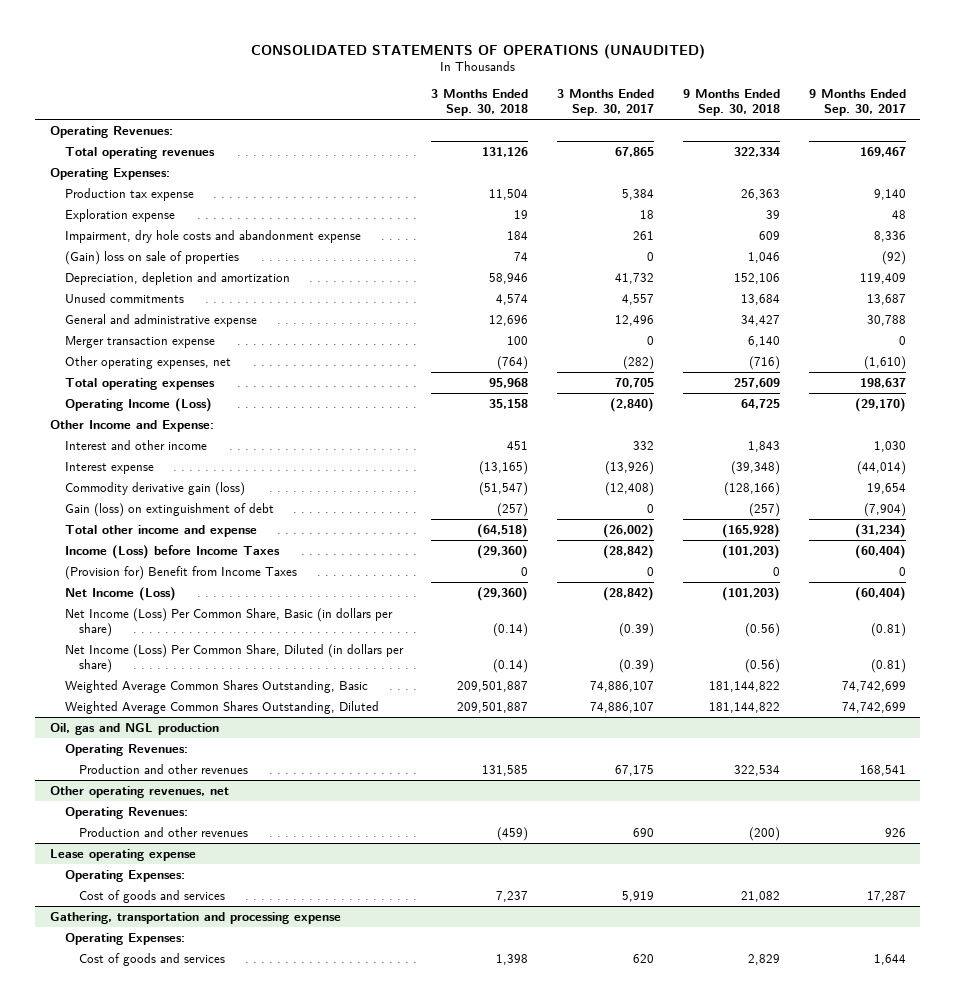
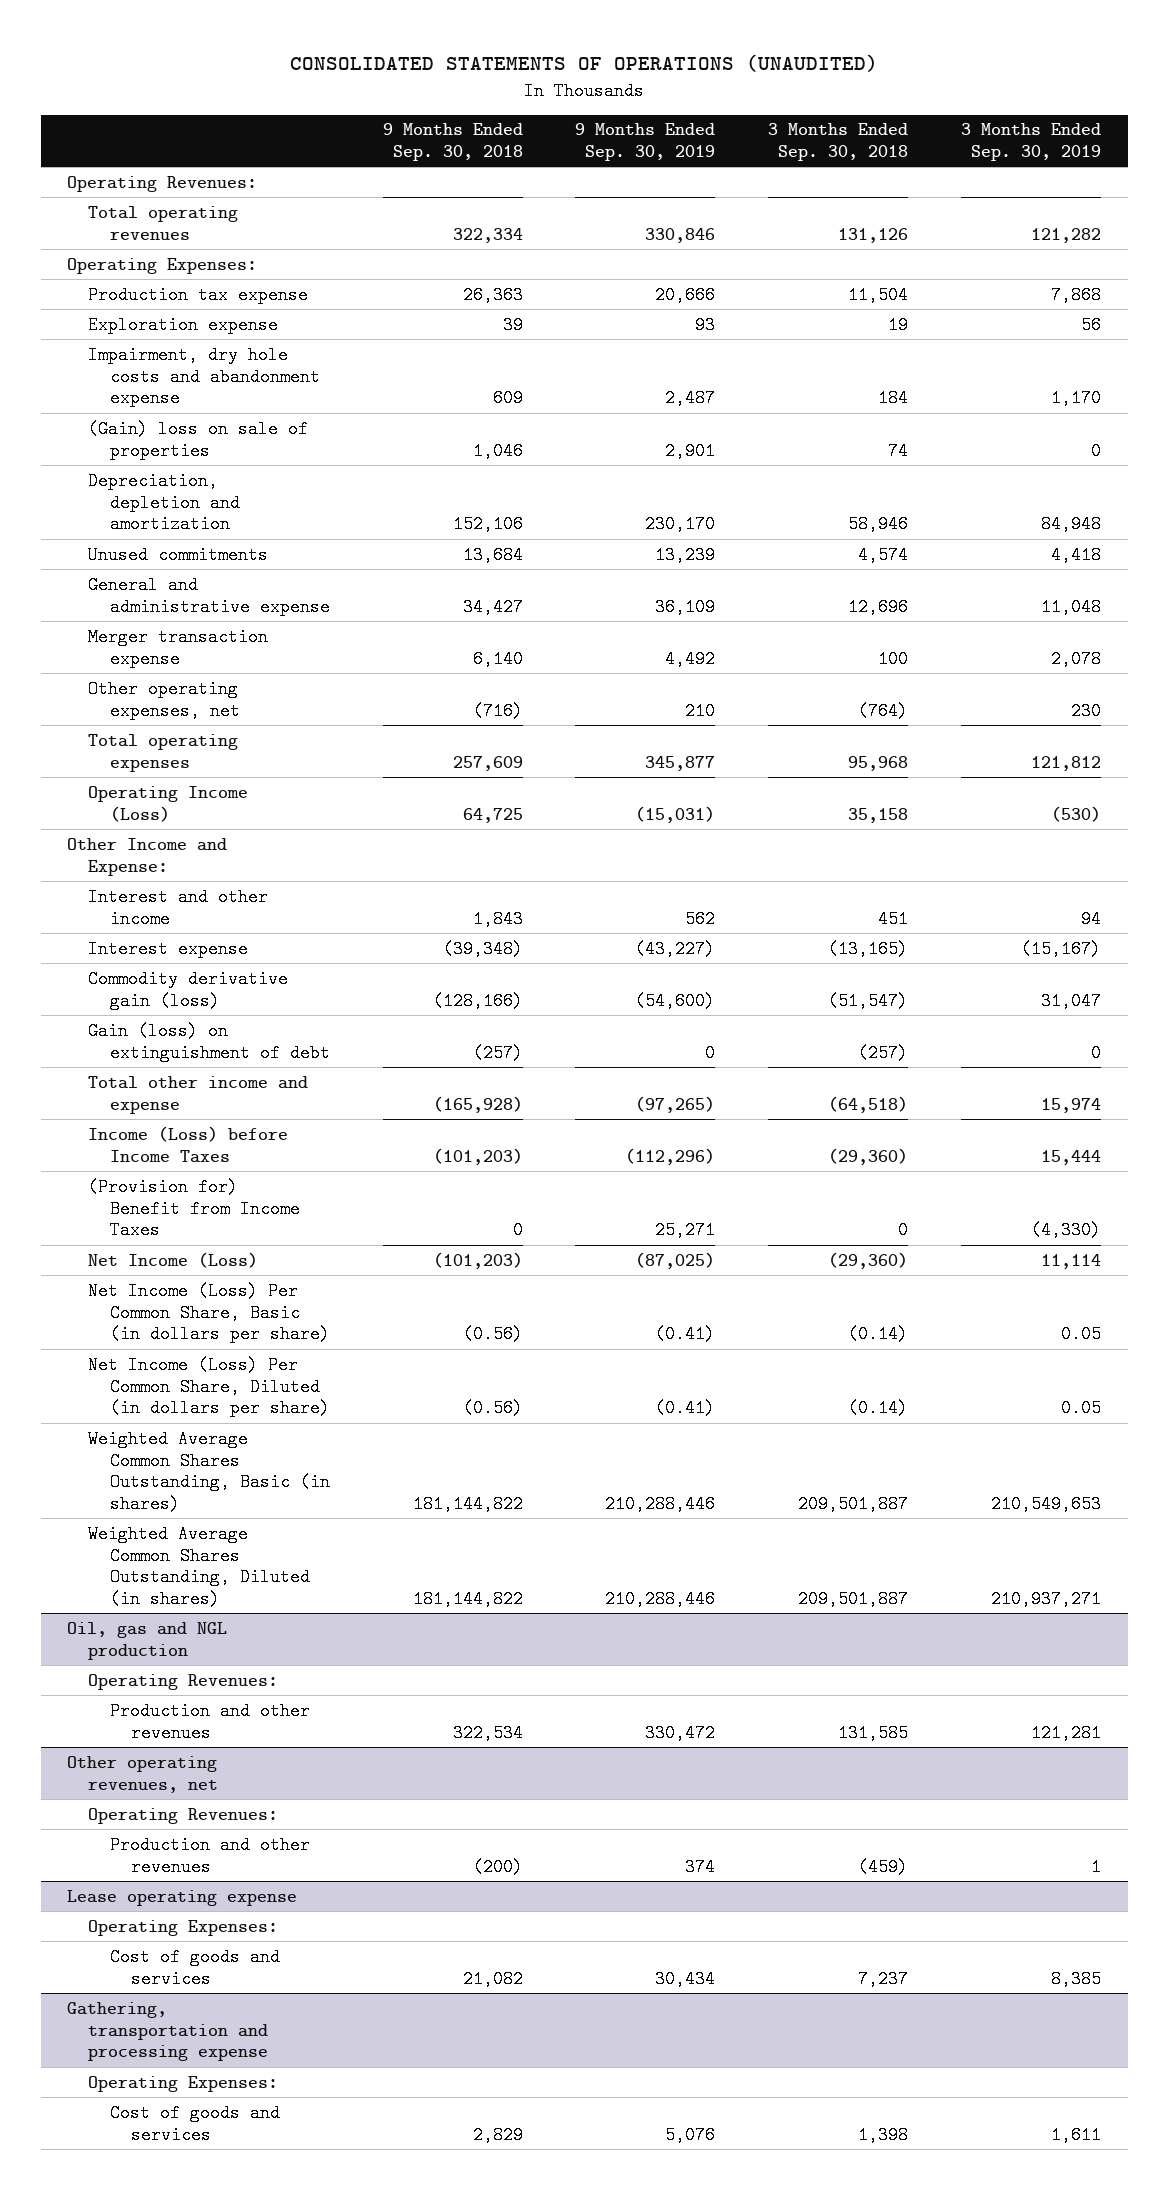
- | 3 Months Ended Sep. 30, 2018 | 3 Months Ended Sep. 30, 2017 | 9 Months Ended Sep. 30, 2018 | 9 Months Ended Sep. 30, 2017
+ | 9 Months Ended Sep. 30, 2018 | 9 Months Ended Sep. 30, 2019 | 3 Months Ended Sep. 30, 2018 | 3 Months Ended Sep. 30, 2019
- Weighted Average Common Shares Outstanding, Basic | 209,501,887 | 74,886,107 | 181,144,822 | 74,742,699
- Weighted Average Common Shares Outstanding, Diluted | 209,501,887 | 74,886,107 | 181,144,822 | 74,742,699
+ Weighted Average Common Shares Outstanding, Basic (in shares) | 181,144,822 | 210,288,446 | 209,501,887 | 210,549,653
+ Weighted Average Common Shares Outstanding, Diluted (in shares) | 181,144,822 | 210,288,446 | 209,501,887 | 210,937,271

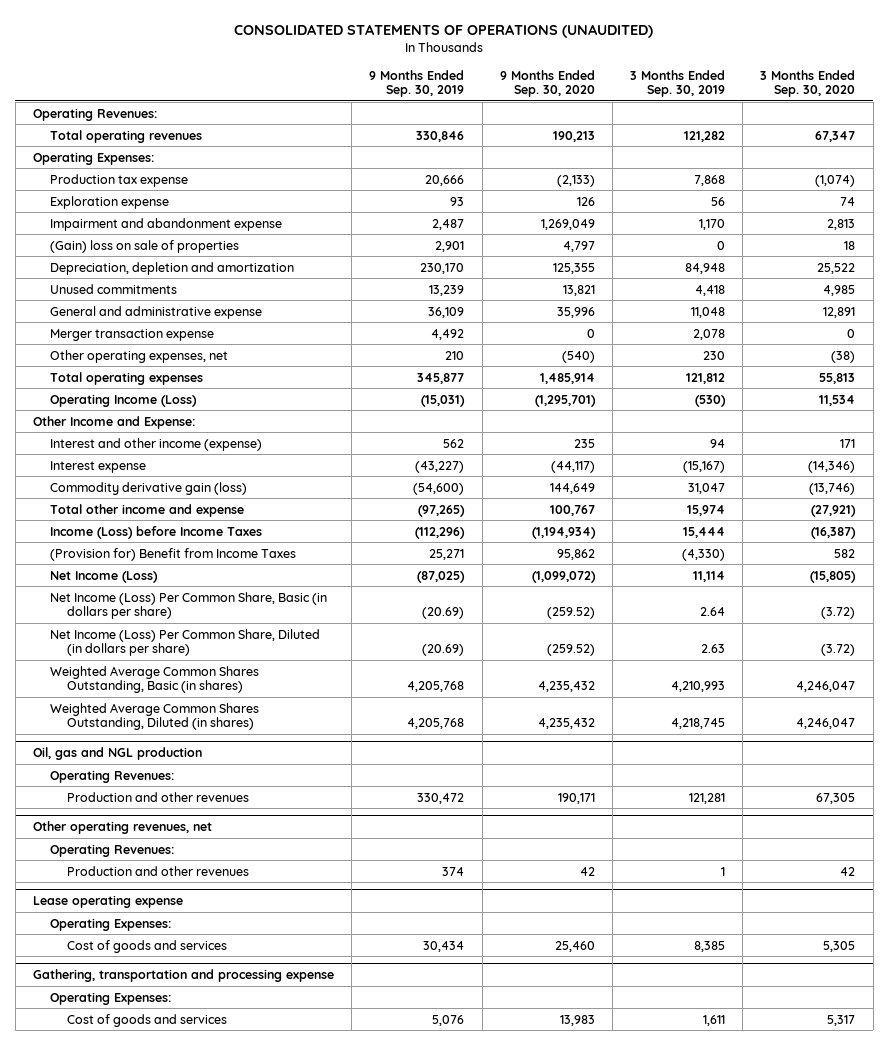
- | 9 Months Ended Sep. 30, 2018 | 9 Months Ended Sep. 30, 2019 | 3 Months Ended Sep. 30, 2018 | 3 Months Ended Sep. 30, 2019
+ | 9 Months Ended Sep. 30, 2019 | 9 Months Ended Sep. 30, 2020 | 3 Months Ended Sep. 30, 2019 | 3 Months Ended Sep. 30, 2020
- Impairment, dry hole costs and abandonment expense | 609 | 2,487 | 184 | 1,170
+ Impairment and abandonment expense | 2,487 | 1,269,049 | 1,170 | 2,813
- Interest and other income | 1,843 | 562 | 451 | 94
+ Interest and other income (expense) | 562 | 235 | 94 | 171
- Gain (loss) on extinguishment of debt | (257) | 0 | (257) | 0
- Net Income (Loss) Per Common Share, Basic (in dollars per share) | (0.56) | (0.41) | (0.14) | 0.05
- Net Income (Loss) Per Common Share, Diluted (in dollars per share) | (0.56) | (0.41) | (0.14) | 0.05
- Weighted Average Common Shares Outstanding, Basic (in shares) | 181,144,822 | 210,288,446 | 209,501,887 | 210,549,653
- Weighted Average Common Shares Outstanding, Diluted (in shares) | 181,144,822 | 210,288,446 | 209,501,887 | 210,937,271
+ Net Income (Loss) Per Common Share, Basic (in dollars per share) | (20.69) | (259.52) | 2.64 | (3.72)
+ Net Income (Loss) Per Common Share, Diluted (in dollars per share) | (20.69) | (259.52) | 2.63 | (3.72)
+ Weighted Average Common Shares Outstanding, Basic (in shares) | 4,205,768 | 4,235,432 | 4,210,993 | 4,246,047
+ Weighted Average Common Shares Outstanding, Diluted (in shares) | 4,205,768 | 4,235,432 | 4,218,745 | 4,246,047

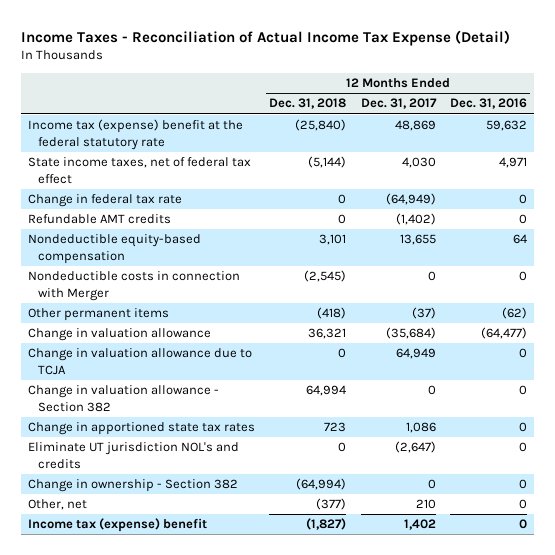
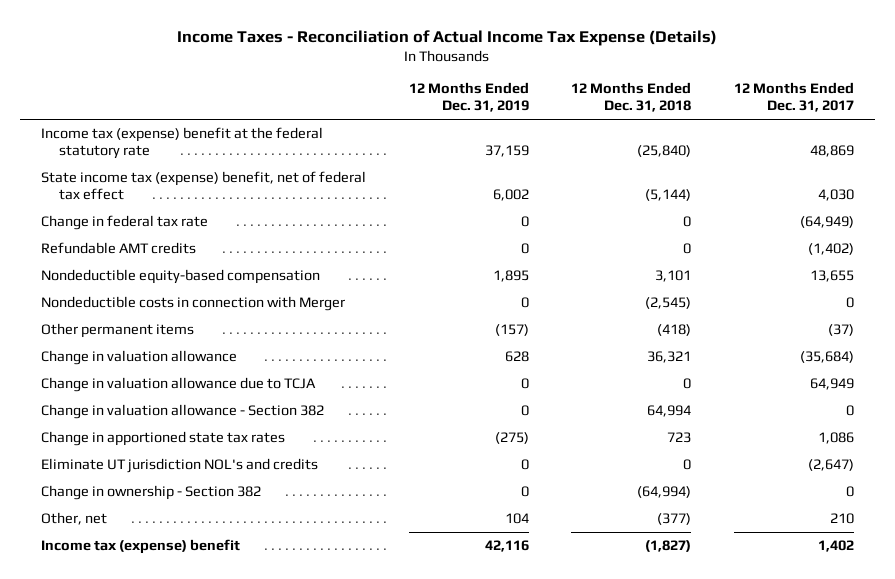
- Income Taxes - Reconciliation of Actual Income Tax Expense (Detail)
+ Income Taxes - Reconciliation of Actual Income Tax Expense (Details)
- | 12 Months Ended Dec. 31, 2018 | 12 Months Ended Dec. 31, 2017 | 12 Months Ended Dec. 31, 2016
+ | 12 Months Ended Dec. 31, 2019 | 12 Months Ended Dec. 31, 2018 | 12 Months Ended Dec. 31, 2017
- State income taxes, net of federal tax effect | (5,144) | 4,030 | 4,971
+ State income tax (expense) benefit, net of federal tax effect | 6,002 | (5,144) | 4,030

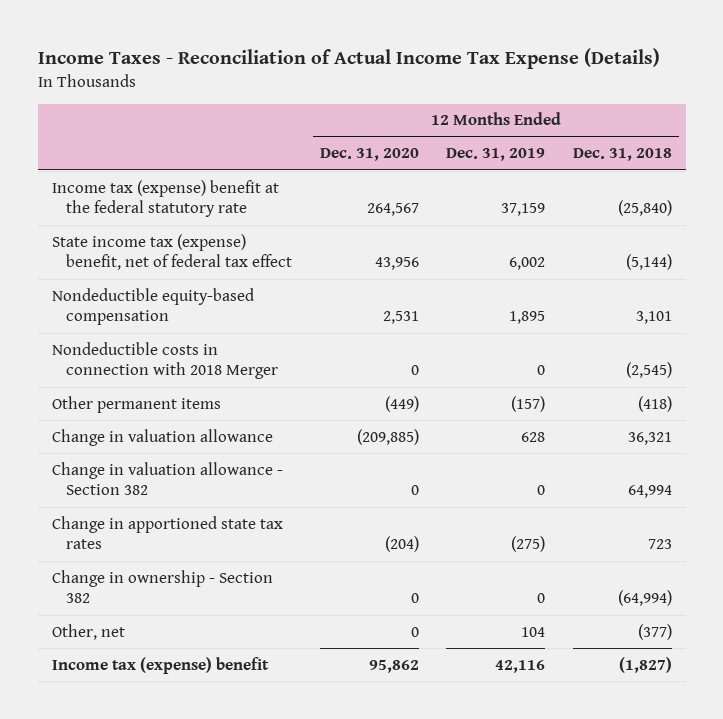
- | 12 Months Ended Dec. 31, 2019 | 12 Months Ended Dec. 31, 2018 | 12 Months Ended Dec. 31, 2017
+ | 12 Months Ended Dec. 31, 2020 | 12 Months Ended Dec. 31, 2019 | 12 Months Ended Dec. 31, 2018
- Change in federal tax rate | 0 | 0 | (64,949)
- Refundable AMT credits | 0 | 0 | (1,402)
- Nondeductible costs in connection with Merger | 0 | (2,545) | 0
+ Nondeductible costs in connection with 2018 Merger | 0 | 0 | (2,545)
- Change in valuation allowance due to TCJA | 0 | 0 | 64,949
- Eliminate UT jurisdiction NOL's and credits | 0 | 0 | (2,647)

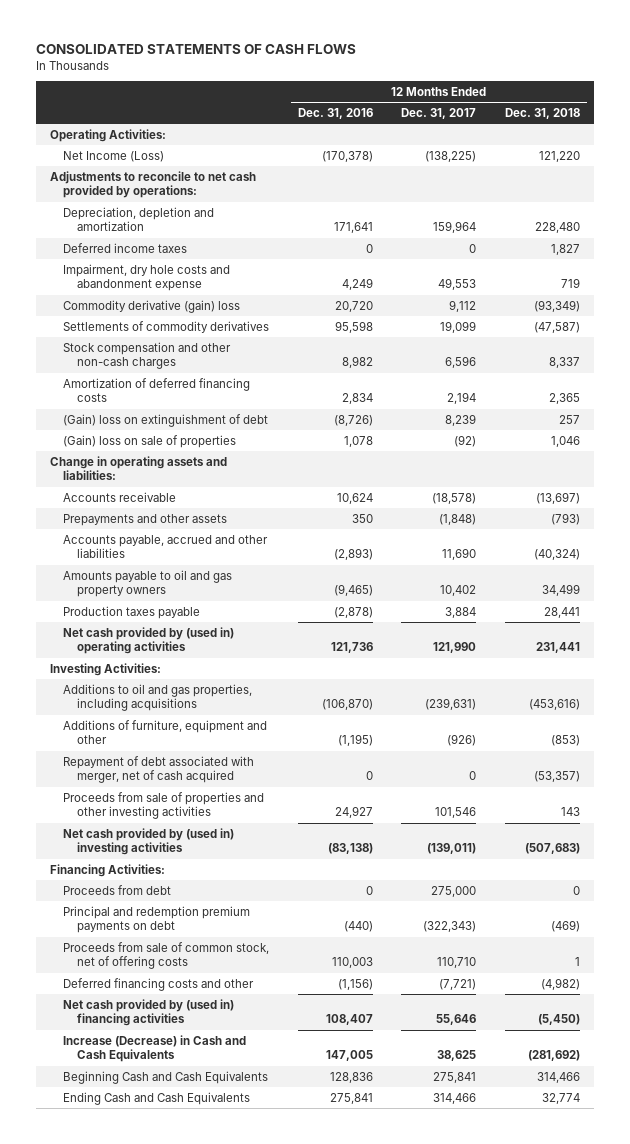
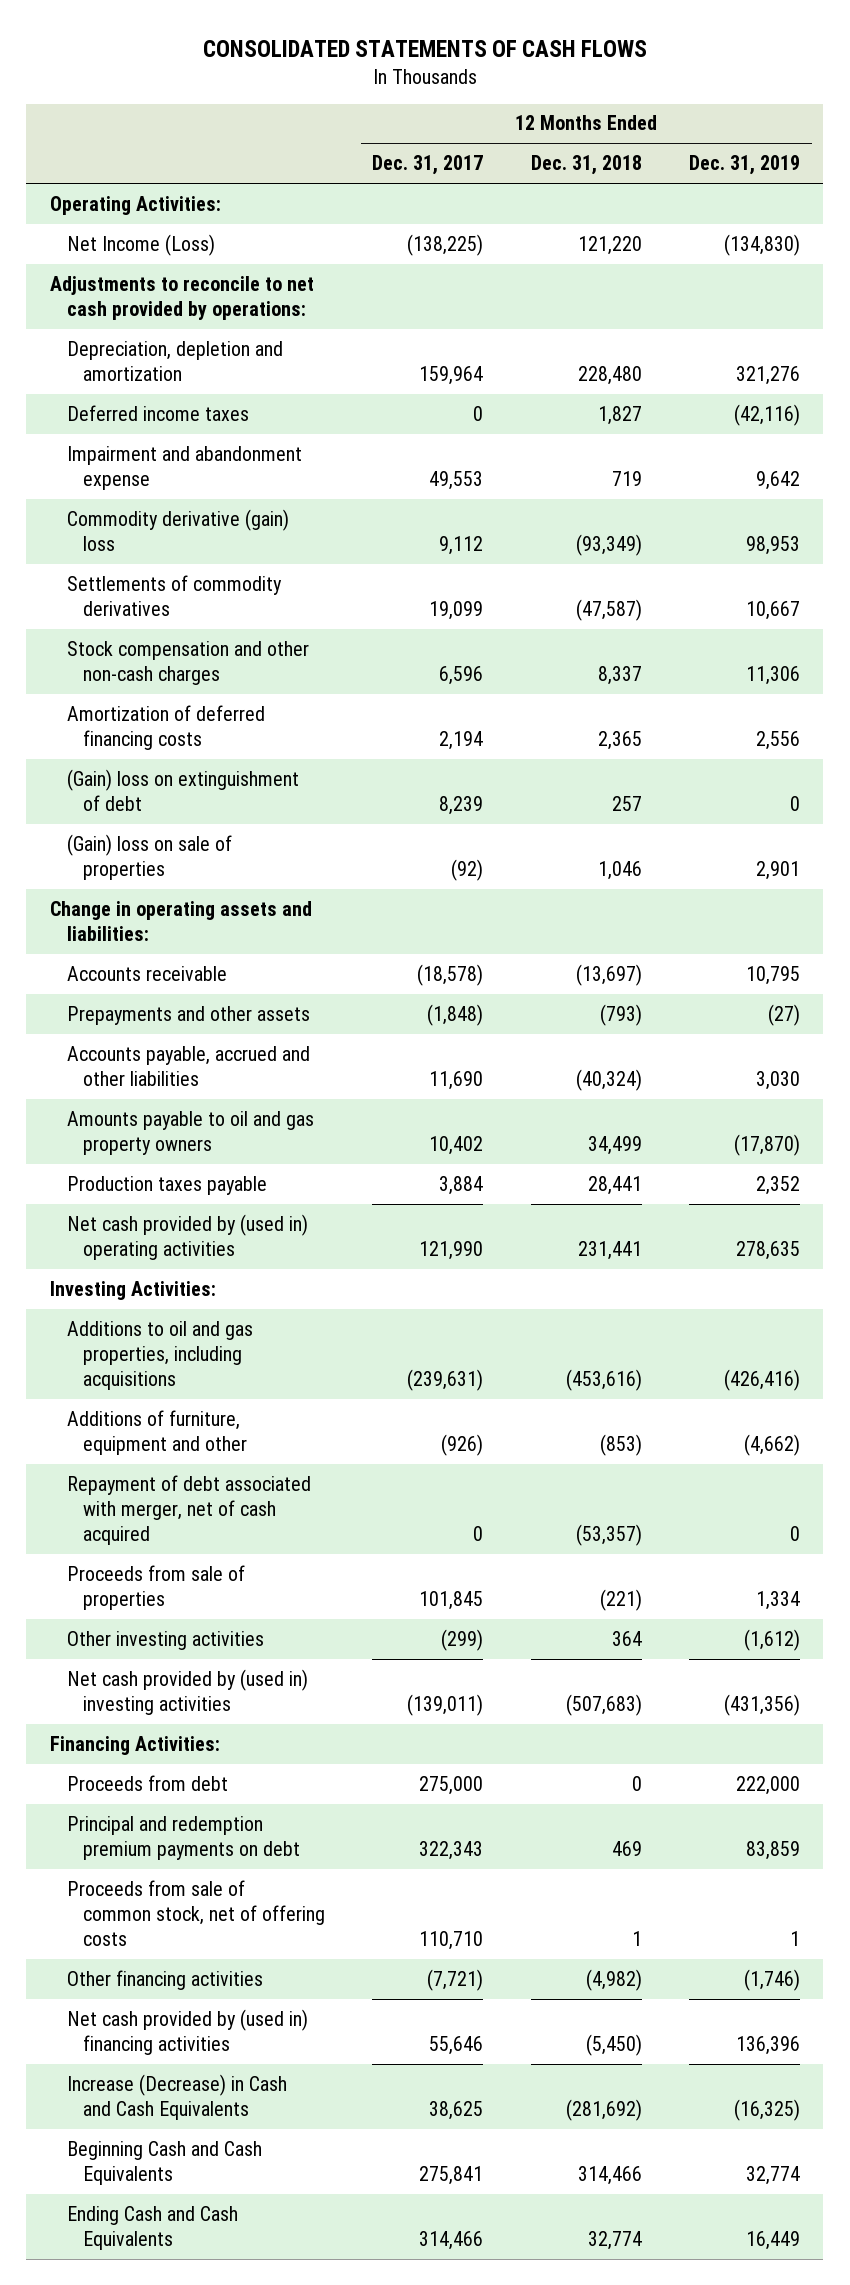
- | 12 Months Ended Dec. 31, 2016 | 12 Months Ended Dec. 31, 2017 | 12 Months Ended Dec. 31, 2018
+ | 12 Months Ended Dec. 31, 2017 | 12 Months Ended Dec. 31, 2018 | 12 Months Ended Dec. 31, 2019
- Impairment, dry hole costs and abandonment expense | 4,249 | 49,553 | 719
+ Impairment and abandonment expense | 49,553 | 719 | 9,642
- Proceeds from sale of properties and other investing activities | 24,927 | 101,546 | 143
+ Proceeds from sale of properties | 101,845 | (221) | 1,334
+ Other investing activities | (299) | 364 | (1,612)
- Principal and redemption premium payments on debt | (440) | (322,343) | (469)
+ Principal and redemption premium payments on debt | 322,343 | 469 | 83,859
- Deferred financing costs and other | (1,156) | (7,721) | (4,982)
+ Other financing activities | (7,721) | (4,982) | (1,746)

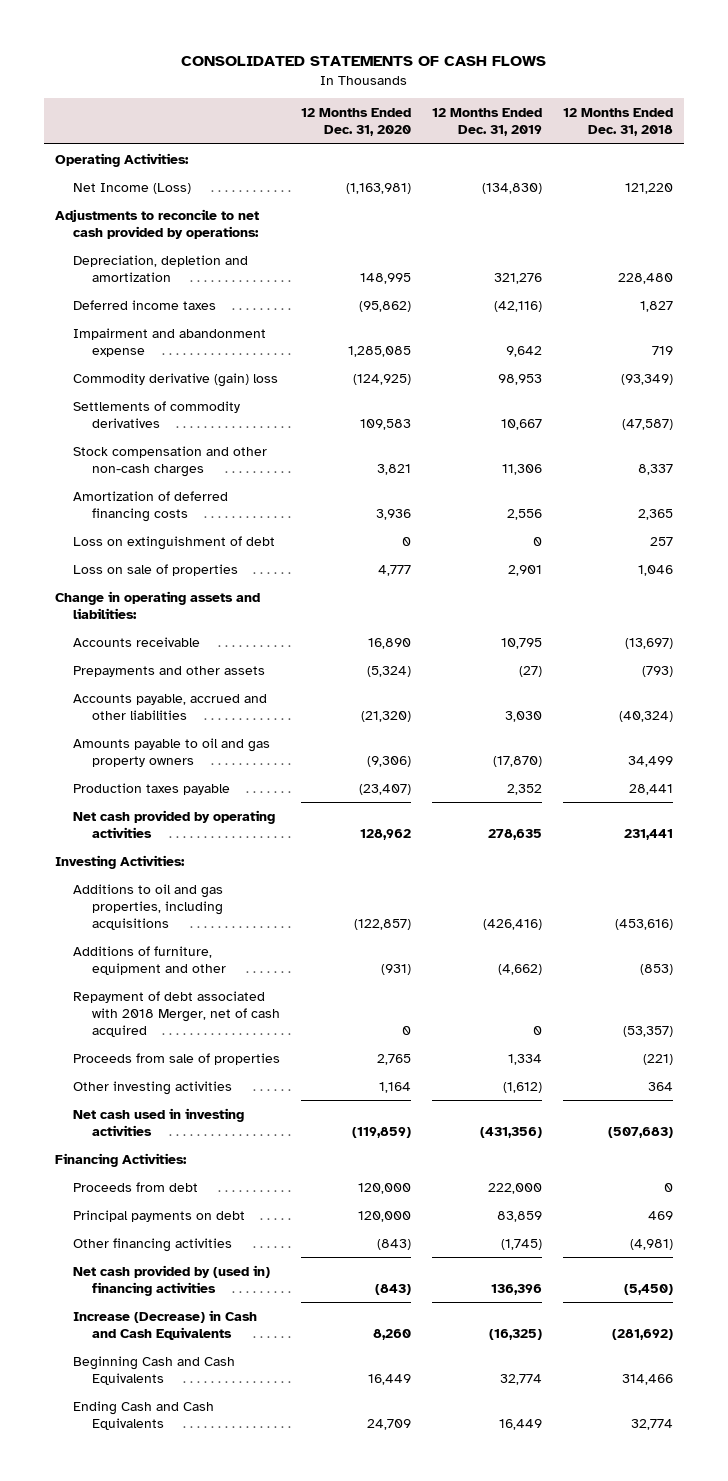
- | 12 Months Ended Dec. 31, 2017 | 12 Months Ended Dec. 31, 2018 | 12 Months Ended Dec. 31, 2019
+ | 12 Months Ended Dec. 31, 2020 | 12 Months Ended Dec. 31, 2019 | 12 Months Ended Dec. 31, 2018
- (Gain) loss on extinguishment of debt | 8,239 | 257 | 0
- (Gain) loss on sale of properties | (92) | 1,046 | 2,901
+ Loss on extinguishment of debt | 0 | 0 | 257
+ Loss on sale of properties | 4,777 | 2,901 | 1,046
- Net cash provided by (used in) operating activities | 121,990 | 231,441 | 278,635
+ Net cash provided by operating activities | 128,962 | 278,635 | 231,441
- Repayment of debt associated with merger, net of cash acquired | 0 | (53,357) | 0
+ Repayment of debt associated with 2018 Merger, net of cash acquired | 0 | 0 | (53,357)
- Net cash provided by (used in) investing activities | (139,011) | (507,683) | (431,356)
+ Net cash used in investing activities | (119,859) | (431,356) | (507,683)
- Principal and redemption premium payments on debt | 322,343 | 469 | 83,859
- Proceeds from sale of common stock, net of offering costs | 110,710 | 1 | 1
- Other financing activities | (7,721) | (4,982) | (1,746)
+ Principal payments on debt | 120,000 | 83,859 | 469
+ Other financing activities | (843) | (1,745) | (4,981)

